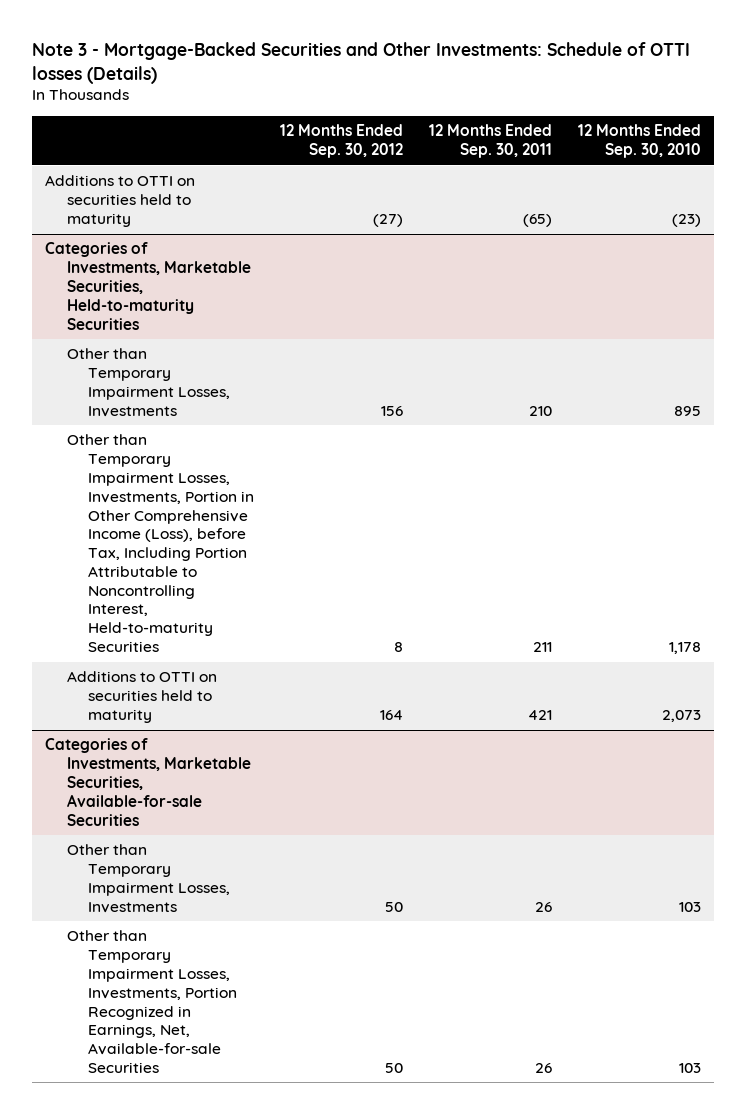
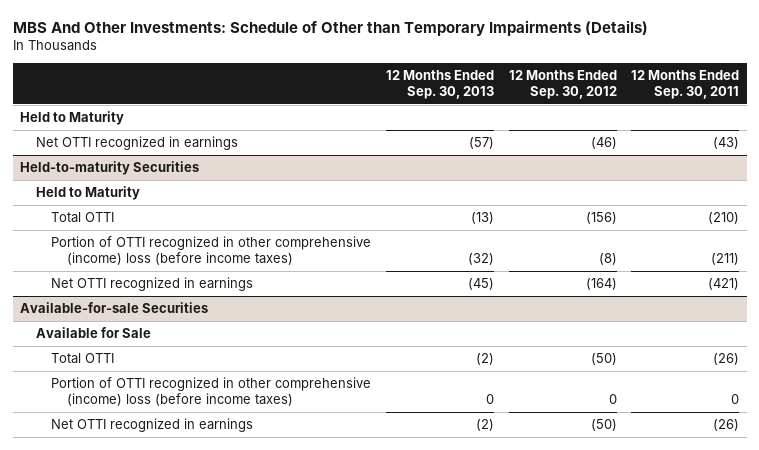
- Note 3 - Mortgage-Backed Securities and Other Investments: Schedule of OTTI losses (Details)
+ MBS And Other Investments: Schedule of Other than Temporary Impairments (Details)
- | 12 Months Ended Sep. 30, 2012 | 12 Months Ended Sep. 30, 2011 | 12 Months Ended Sep. 30, 2010
+ | 12 Months Ended Sep. 30, 2013 | 12 Months Ended Sep. 30, 2012 | 12 Months Ended Sep. 30, 2011
- Additions to OTTI on securities held to maturity | (27) | (65) | (23)
- Categories of Investments, Marketable Securities, Held-to-maturity Securities
- Other than Temporary Impairment Losses, Investments | 156 | 210 | 895
- Other than Temporary Impairment Losses, Investments, Portion in Other Comprehensive Income (Loss), before Tax, Including Portion Attributable to Noncontrolling Interest, Held-to-maturity Securities | 8 | 211 | 1,178
- Additions to OTTI on securities held to maturity | 164 | 421 | 2,073
- Categories of Investments, Marketable Securities, Available-for-sale Securities
- Other than Temporary Impairment Losses, Investments | 50 | 26 | 103
- Other than Temporary Impairment Losses, Investments, Portion Recognized in Earnings, Net, Available-for-sale Securities | 50 | 26 | 103
+ Held to Maturity
+ Net OTTI recognized in earnings | (57) | (46) | (43)
+ Held-to-maturity Securities
+ Held to Maturity
+ Total OTTI | (13) | (156) | (210)
+ Portion of OTTI recognized in other comprehensive (income) loss (before income taxes) | (32) | (8) | (211)
+ Net OTTI recognized in earnings | (45) | (164) | (421)
+ Available-for-sale Securities
+ Available for Sale
+ Total OTTI | (2) | (50) | (26)
+ Portion of OTTI recognized in other comprehensive (income) loss (before income taxes) | 0 | 0 | 0
+ Net OTTI recognized in earnings | (2) | (50) | (26)

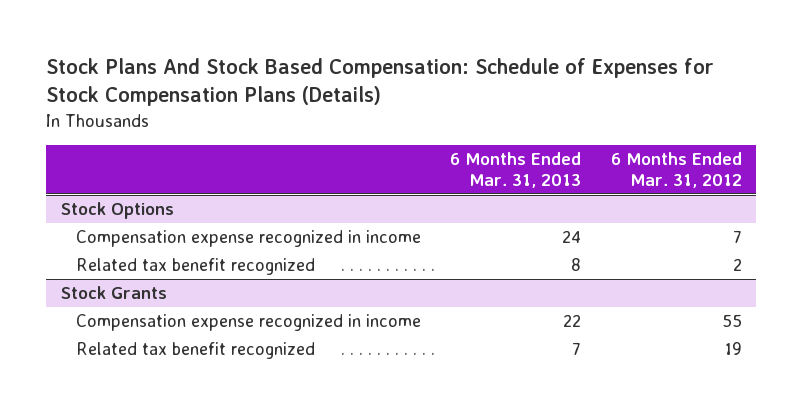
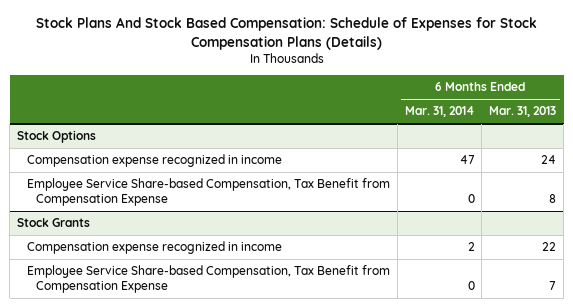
- | 6 Months Ended Mar. 31, 2013 | 6 Months Ended Mar. 31, 2012
+ | 6 Months Ended Mar. 31, 2014 | 6 Months Ended Mar. 31, 2013
@ Stock Options
- Related tax benefit recognized | 8 | 2
+ Employee Service Share-based Compensation, Tax Benefit from Compensation Expense | 0 | 8
@ Stock Grants
- Related tax benefit recognized | 7 | 19
+ Employee Service Share-based Compensation, Tax Benefit from Compensation Expense | 0 | 7

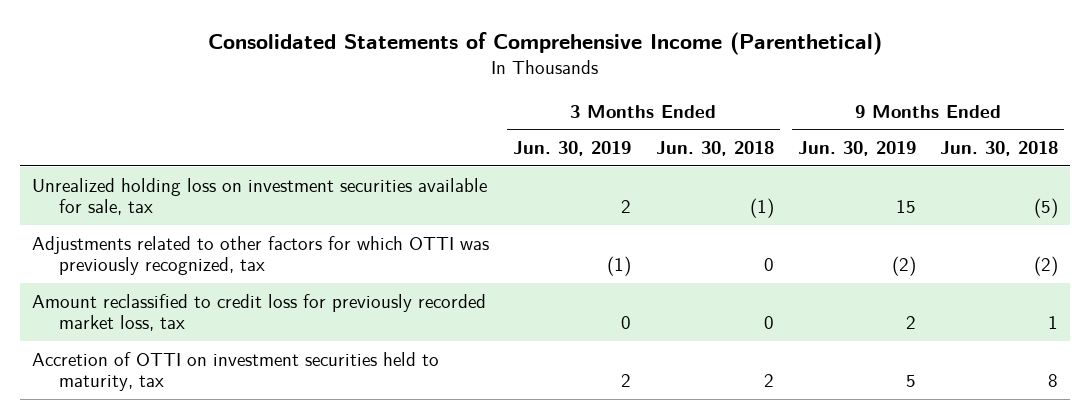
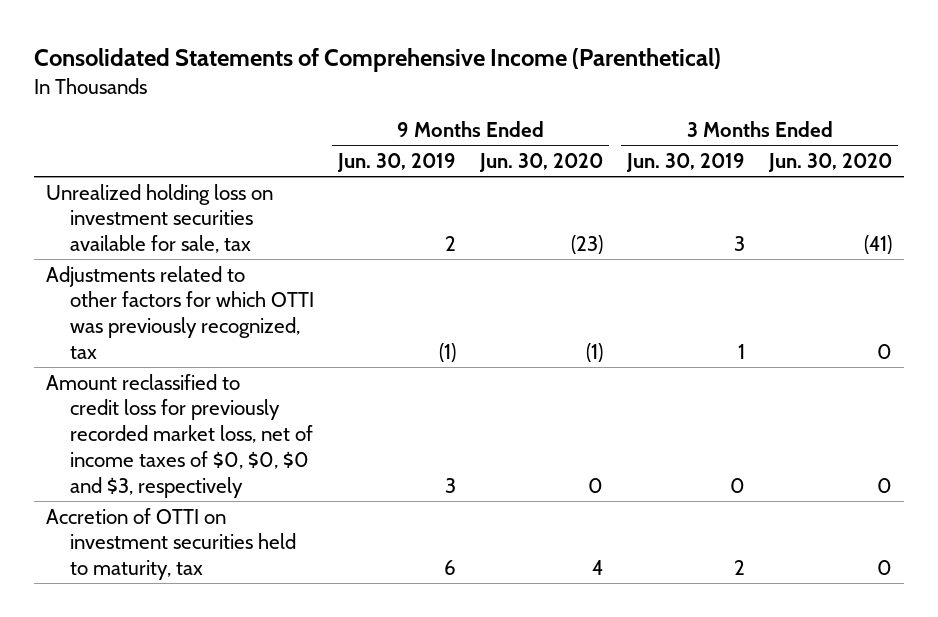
- | 3 Months Ended Jun. 30, 2019 | 3 Months Ended Jun. 30, 2018 | 9 Months Ended Jun. 30, 2019 | 9 Months Ended Jun. 30, 2018
+ | 9 Months Ended Jun. 30, 2019 | 9 Months Ended Jun. 30, 2020 | 3 Months Ended Jun. 30, 2019 | 3 Months Ended Jun. 30, 2020
- Unrealized holding loss on investment securities available for sale, tax | 2 | (1) | 15 | (5)
- Adjustments related to other factors for which OTTI was previously recognized, tax | (1) | 0 | (2) | (2)
- Amount reclassified to credit loss for previously recorded market loss, tax | 0 | 0 | 2 | 1
- Accretion of OTTI on investment securities held to maturity, tax | 2 | 2 | 5 | 8
+ Unrealized holding loss on investment securities available for sale, tax | 2 | (23) | 3 | (41)
+ Adjustments related to other factors for which OTTI was previously recognized, tax | (1) | (1) | 1 | 0
+ Amount reclassified to credit loss for previously recorded market loss, net of income taxes of $0, $0, $0 and $3, respectively | 3 | 0 | 0 | 0
+ Accretion of OTTI on investment securities held to maturity, tax | 6 | 4 | 2 | 0

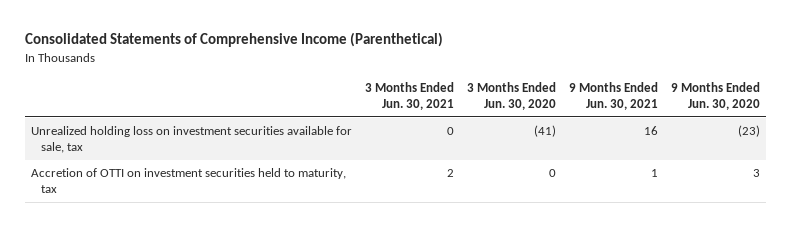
- | 9 Months Ended Jun. 30, 2019 | 9 Months Ended Jun. 30, 2020 | 3 Months Ended Jun. 30, 2019 | 3 Months Ended Jun. 30, 2020
+ | 3 Months Ended Jun. 30, 2021 | 3 Months Ended Jun. 30, 2020 | 9 Months Ended Jun. 30, 2021 | 9 Months Ended Jun. 30, 2020
- Adjustments related to other factors for which OTTI was previously recognized, tax | (1) | (1) | 1 | 0
- Amount reclassified to credit loss for previously recorded market loss, net of income taxes of $0, $0, $0 and $3, respectively | 3 | 0 | 0 | 0
- Accretion of OTTI on investment securities held to maturity, tax | 6 | 4 | 2 | 0
+ Accretion of OTTI on investment securities held to maturity, tax | 2 | 0 | 1 | 3

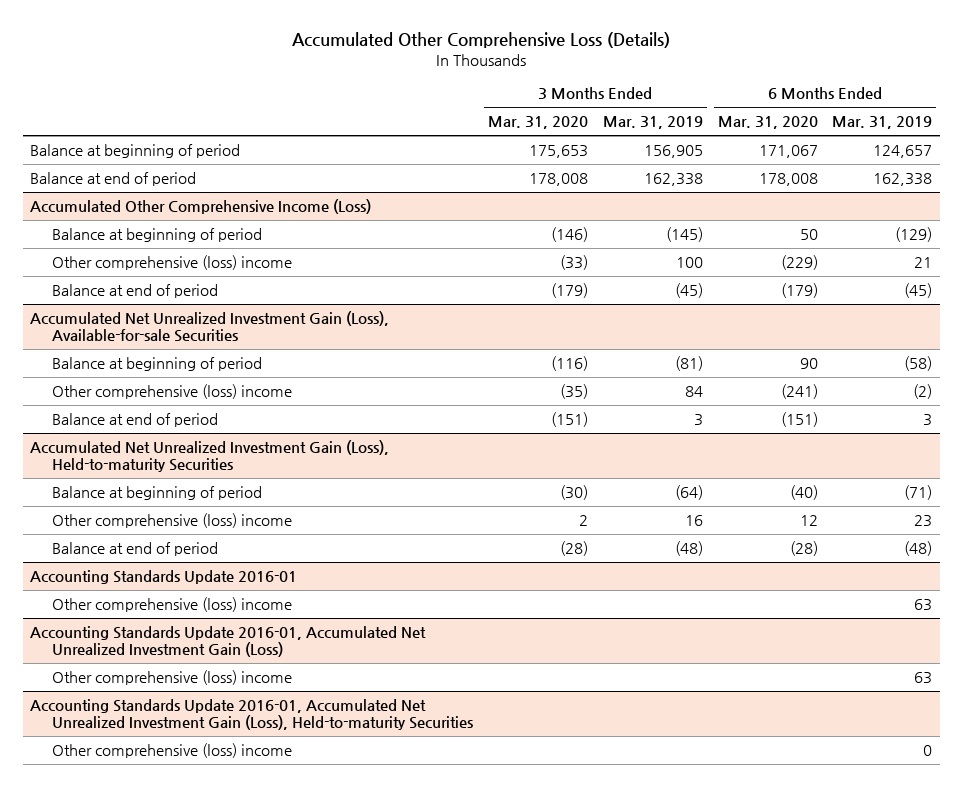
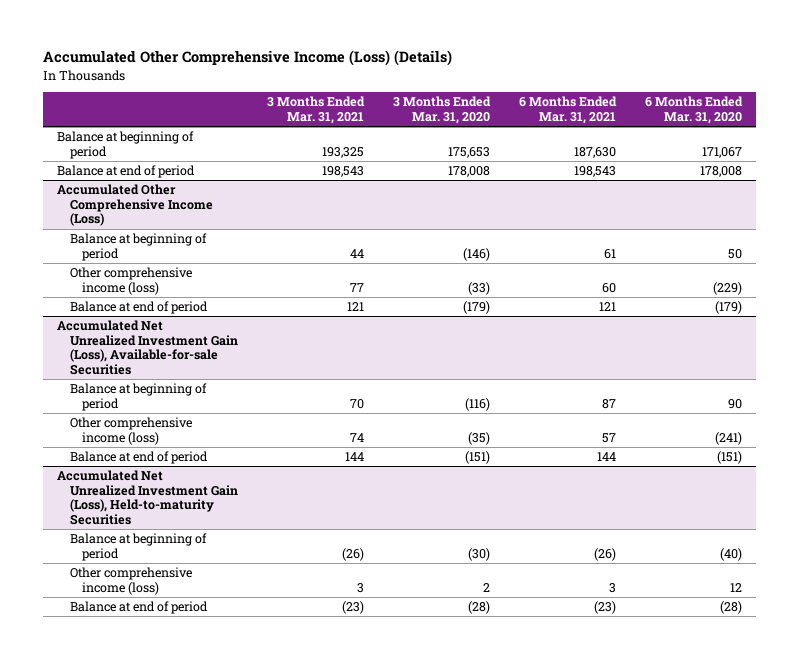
- Accumulated Other Comprehensive Loss (Details)
+ Accumulated Other Comprehensive Income (Loss) (Details)
- | 3 Months Ended Mar. 31, 2020 | 3 Months Ended Mar. 31, 2019 | 6 Months Ended Mar. 31, 2020 | 6 Months Ended Mar. 31, 2019
+ | 3 Months Ended Mar. 31, 2021 | 3 Months Ended Mar. 31, 2020 | 6 Months Ended Mar. 31, 2021 | 6 Months Ended Mar. 31, 2020
@ Accumulated Other Comprehensive Income (Loss)
- Other comprehensive (loss) income | (33) | 100 | (229) | 21
+ Other comprehensive income (loss) | 77 | (33) | 60 | (229)
@ Accumulated Net Unrealized Investment Gain (Loss), Available-for-sale Securities
- Other comprehensive (loss) income | (35) | 84 | (241) | (2)
+ Other comprehensive income (loss) | 74 | (35) | 57 | (241)
@ Accumulated Net Unrealized Investment Gain (Loss), Held-to-maturity Securities
- Other comprehensive (loss) income | 2 | 16 | 12 | 23
+ Other comprehensive income (loss) | 3 | 2 | 3 | 12
- Accounting Standards Update 2016-01
- Other comprehensive (loss) income | | | | 63
- Accounting Standards Update 2016-01, Accumulated Net Unrealized Investment Gain (Loss)
- Other comprehensive (loss) income | | | | 63
- Accounting Standards Update 2016-01, Accumulated Net Unrealized Investment Gain (Loss), Held-to-maturity Securities
- Other comprehensive (loss) income | | | | 0

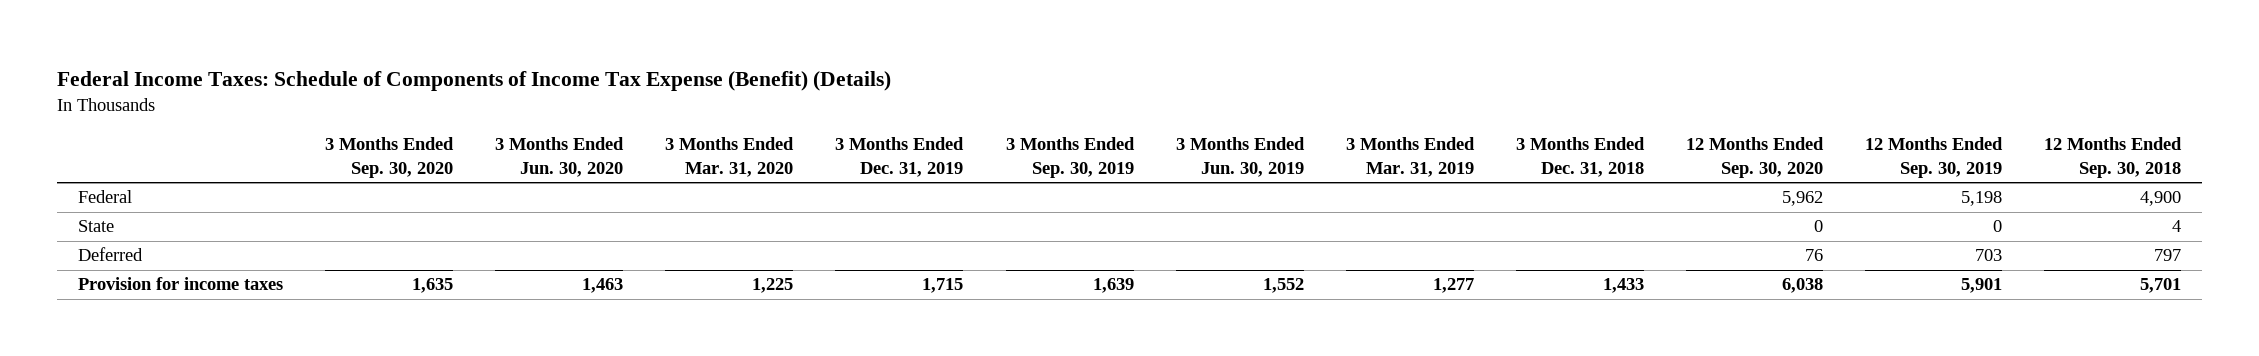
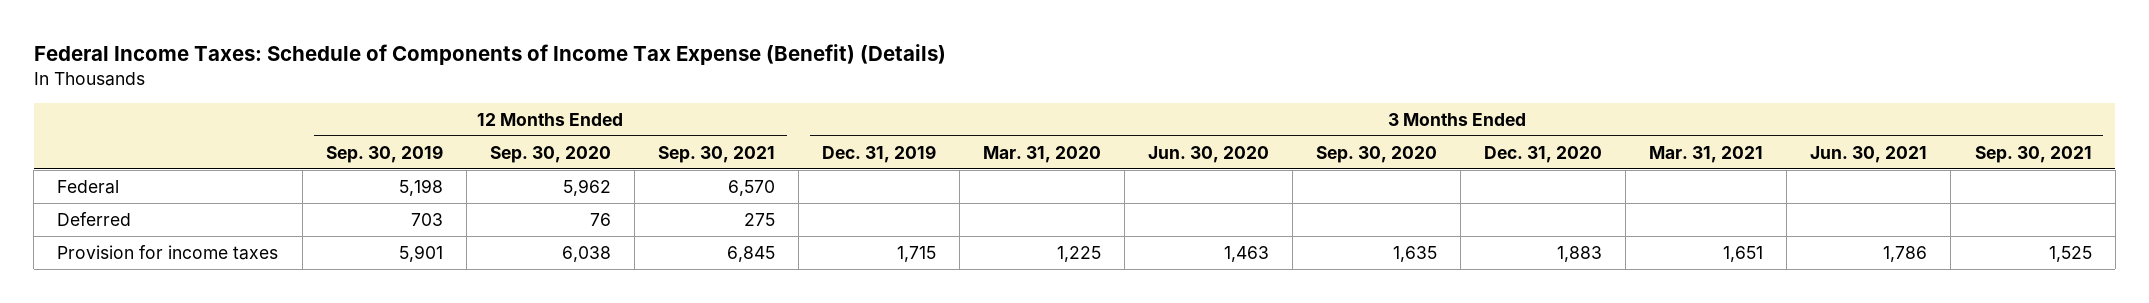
- | 3 Months Ended Sep. 30, 2020 | 3 Months Ended Jun. 30, 2020 | 3 Months Ended Mar. 31, 2020 | 3 Months Ended Dec. 31, 2019 | 3 Months Ended Sep. 30, 2019 | 3 Months Ended Jun. 30, 2019 | 3 Months Ended Mar. 31, 2019 | 3 Months Ended Dec. 31, 2018 | 12 Months Ended Sep. 30, 2020 | 12 Months Ended Sep. 30, 2019 | 12 Months Ended Sep. 30, 2018
+ | 12 Months Ended Sep. 30, 2019 | 12 Months Ended Sep. 30, 2020 | 12 Months Ended Sep. 30, 2021 | 3 Months Ended Dec. 31, 2019 | 3 Months Ended Mar. 31, 2020 | 3 Months Ended Jun. 30, 2020 | 3 Months Ended Sep. 30, 2020 | 3 Months Ended Dec. 31, 2020 | 3 Months Ended Mar. 31, 2021 | 3 Months Ended Jun. 30, 2021 | 3 Months Ended Sep. 30, 2021
- State | | | | | | | | | 0 | 0 | 4

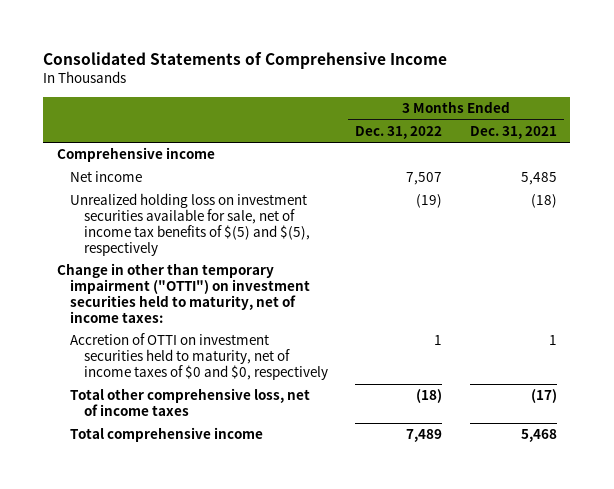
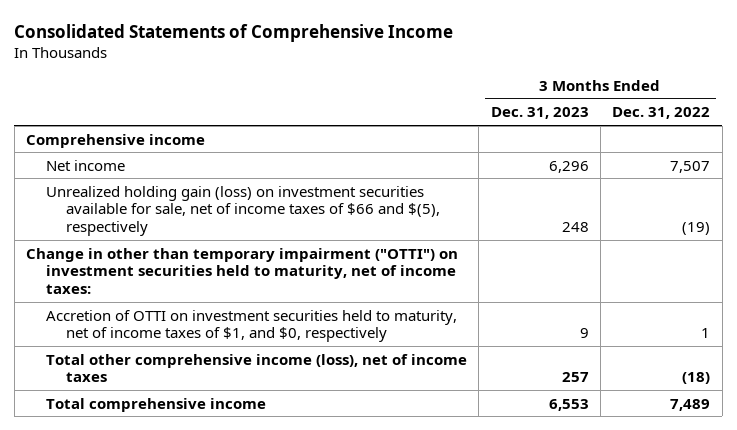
- | 3 Months Ended Dec. 31, 2022 | 3 Months Ended Dec. 31, 2021
+ | 3 Months Ended Dec. 31, 2023 | 3 Months Ended Dec. 31, 2022
- Unrealized holding loss on investment securities available for sale, net of income tax benefits of $(5) and $(5), respectively | (19) | (18)
+ Unrealized holding gain (loss) on investment securities available for sale, net of income taxes of $66 and $(5), respectively | 248 | (19)
- Accretion of OTTI on investment securities held to maturity, net of income taxes of $0 and $0, respectively | 1 | 1
- Total other comprehensive loss, net of income taxes | (18) | (17)
+ Accretion of OTTI on investment securities held to maturity, net of income taxes of $1, and $0, respectively | 9 | 1
+ Total other comprehensive income (loss), net of income taxes | 257 | (18)

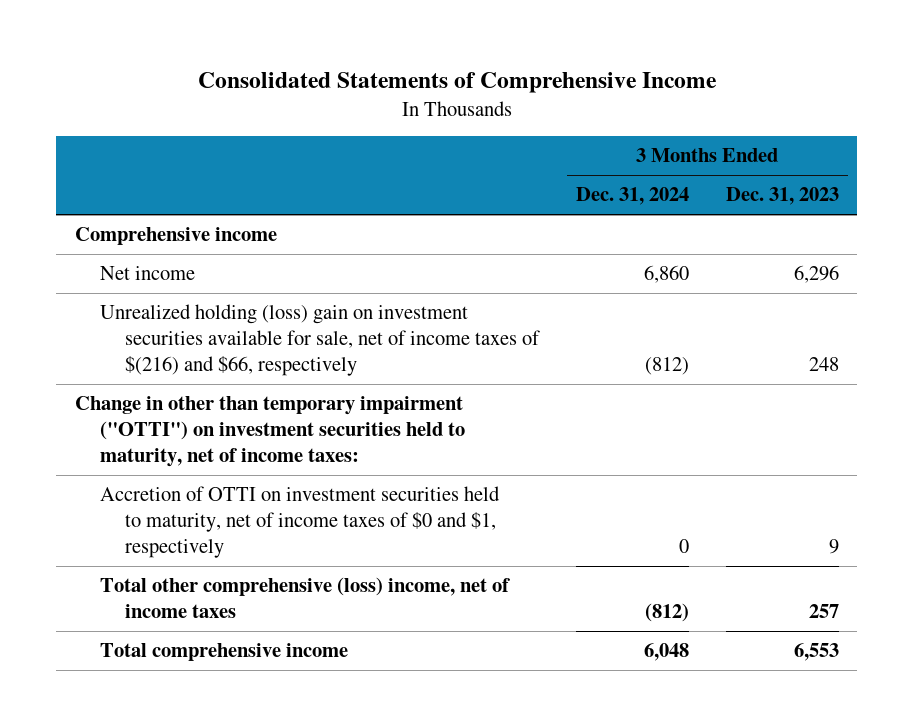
- | 3 Months Ended Dec. 31, 2023 | 3 Months Ended Dec. 31, 2022
+ | 3 Months Ended Dec. 31, 2024 | 3 Months Ended Dec. 31, 2023
- Unrealized holding gain (loss) on investment securities available for sale, net of income taxes of $66 and $(5), respectively | 248 | (19)
+ Unrealized holding (loss) gain on investment securities available for sale, net of income taxes of $(216) and $66, respectively | (812) | 248
- Accretion of OTTI on investment securities held to maturity, net of income taxes of $1, and $0, respectively | 9 | 1
- Total other comprehensive income (loss), net of income taxes | 257 | (18)
+ Accretion of OTTI on investment securities held to maturity, net of income taxes of $0 and $1, respectively | 0 | 9
+ Total other comprehensive (loss) income, net of income taxes | (812) | 257

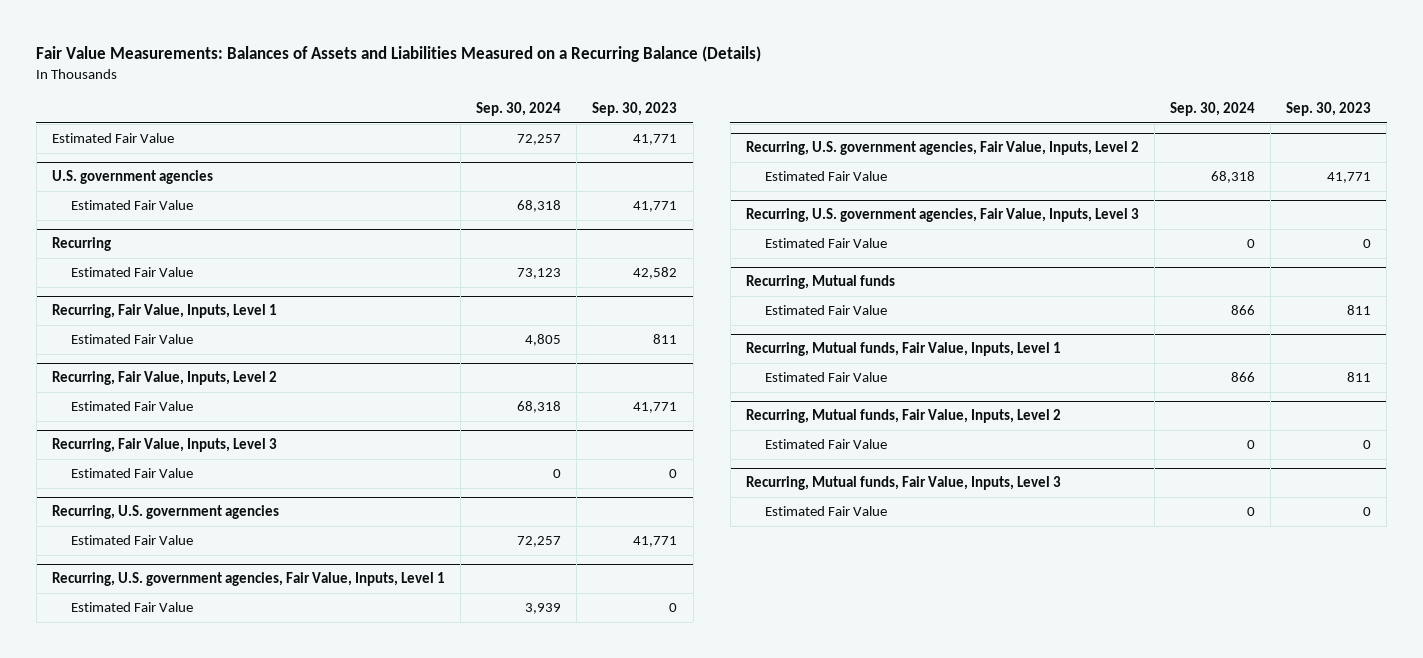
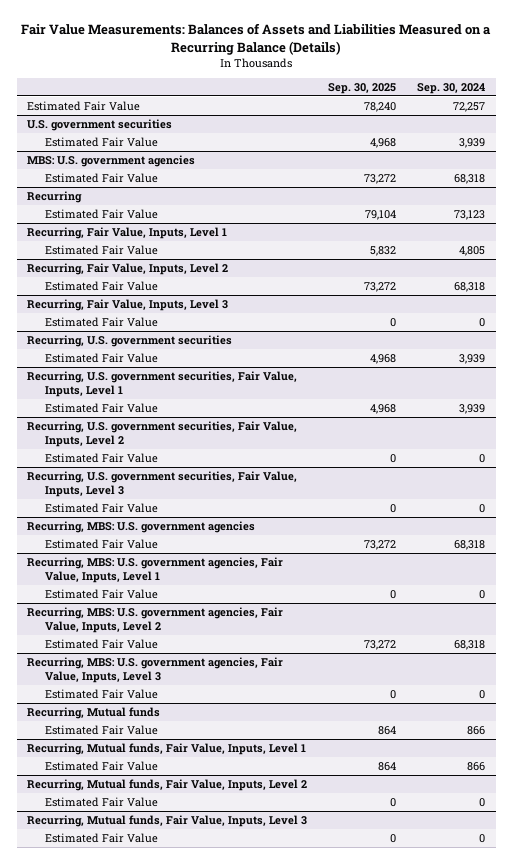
- | Sep. 30, 2024 | Sep. 30, 2023
+ | Sep. 30, 2025 | Sep. 30, 2024
- U.S. government agencies
+ U.S. government securities
+ Estimated Fair Value | 4,968 | 3,939
+ MBS: U.S. government agencies
- Recurring, U.S. government agencies
- Estimated Fair Value | 72,257 | 41,771
- Recurring, U.S. government agencies, Fair Value, Inputs, Level 1
+ Recurring, U.S. government securities
- Recurring, U.S. government agencies, Fair Value, Inputs, Level 2
+ Recurring, U.S. government securities, Fair Value, Inputs, Level 1
+ Estimated Fair Value | 4,968 | 3,939
+ Recurring, U.S. government securities, Fair Value, Inputs, Level 2
+ Estimated Fair Value | 0 | 0
+ Recurring, U.S. government securities, Fair Value, Inputs, Level 3
+ Estimated Fair Value | 0 | 0
+ Recurring, MBS: U.S. government agencies
- Recurring, U.S. government agencies, Fair Value, Inputs, Level 3
+ Recurring, MBS: U.S. government agencies, Fair Value, Inputs, Level 1
+ Recurring, MBS: U.S. government agencies, Fair Value, Inputs, Level 2
+ Estimated Fair Value | 73,272 | 68,318
+ Recurring, MBS: U.S. government agencies, Fair Value, Inputs, Level 3
+ Estimated Fair Value | 0 | 0

